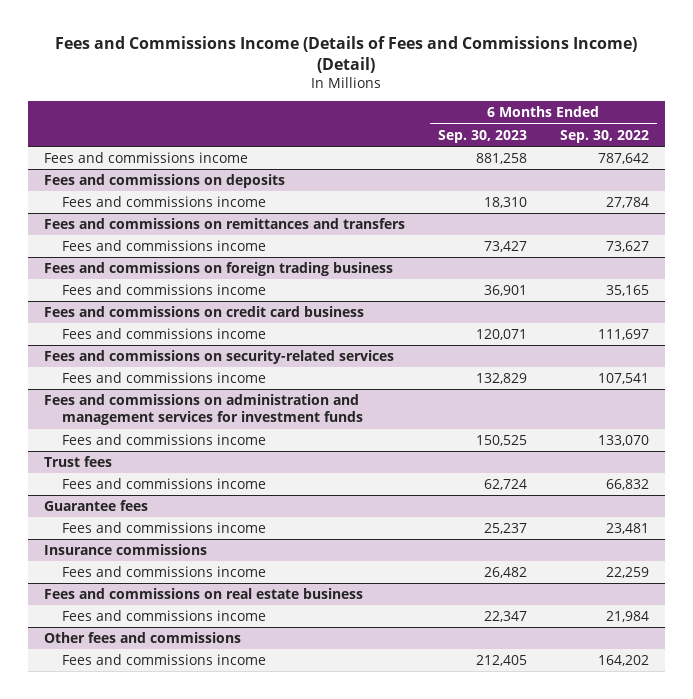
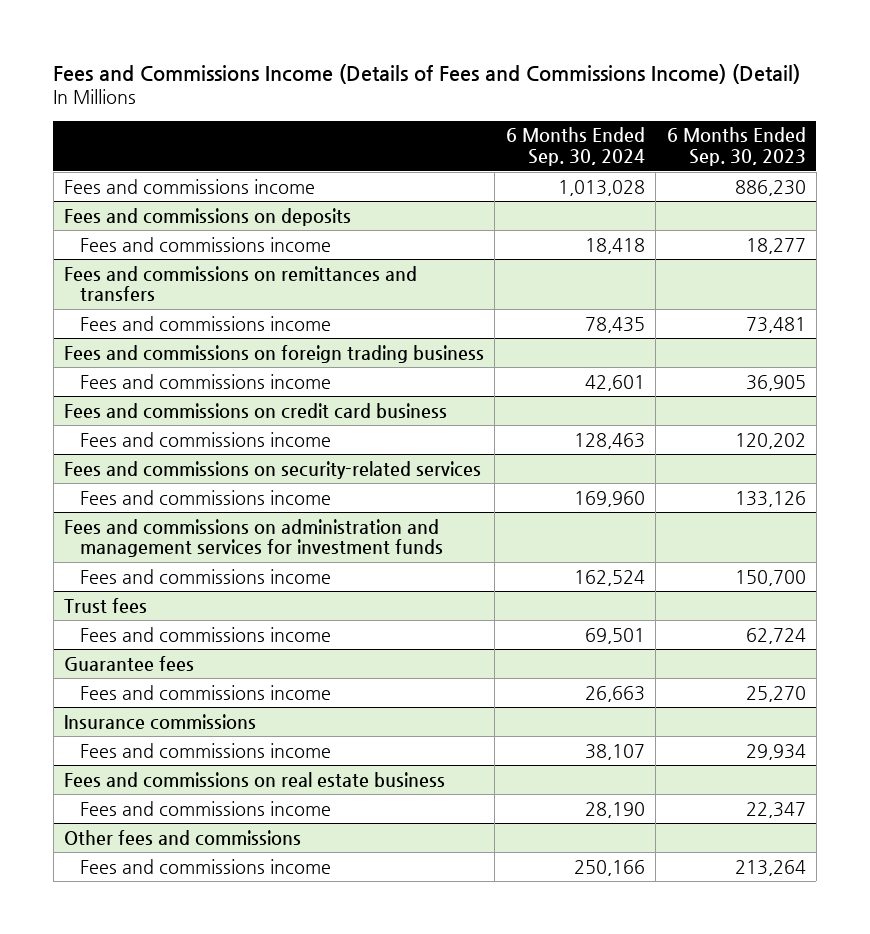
- | 6 Months Ended Sep. 30, 2023 | 6 Months Ended Sep. 30, 2022
+ | 6 Months Ended Sep. 30, 2024 | 6 Months Ended Sep. 30, 2023
- Fees and commissions income | 881,258 | 787,642
+ Fees and commissions income | 1,013,028 | 886,230
@ Fees and commissions on deposits
- Fees and commissions income | 18,310 | 27,784
+ Fees and commissions income | 18,418 | 18,277
@ Fees and commissions on remittances and transfers
- Fees and commissions income | 73,427 | 73,627
+ Fees and commissions income | 78,435 | 73,481
@ Fees and commissions on foreign trading business
- Fees and commissions income | 36,901 | 35,165
+ Fees and commissions income | 42,601 | 36,905
@ Fees and commissions on credit card business
- Fees and commissions income | 120,071 | 111,697
+ Fees and commissions income | 128,463 | 120,202
@ Fees and commissions on security-related services
- Fees and commissions income | 132,829 | 107,541
+ Fees and commissions income | 169,960 | 133,126
@ Fees and commissions on administration and management services for investment funds
- Fees and commissions income | 150,525 | 133,070
+ Fees and commissions income | 162,524 | 150,700
@ Guarantee fees
- Fees and commissions income | 25,237 | 23,481
+ Fees and commissions income | 26,663 | 25,270
@ Insurance commissions
- Fees and commissions income | 26,482 | 22,259
+ Fees and commissions income | 38,107 | 29,934
@ Other fees and commissions
- Fees and commissions income | 212,405 | 164,202
+ Fees and commissions income | 250,166 | 213,264

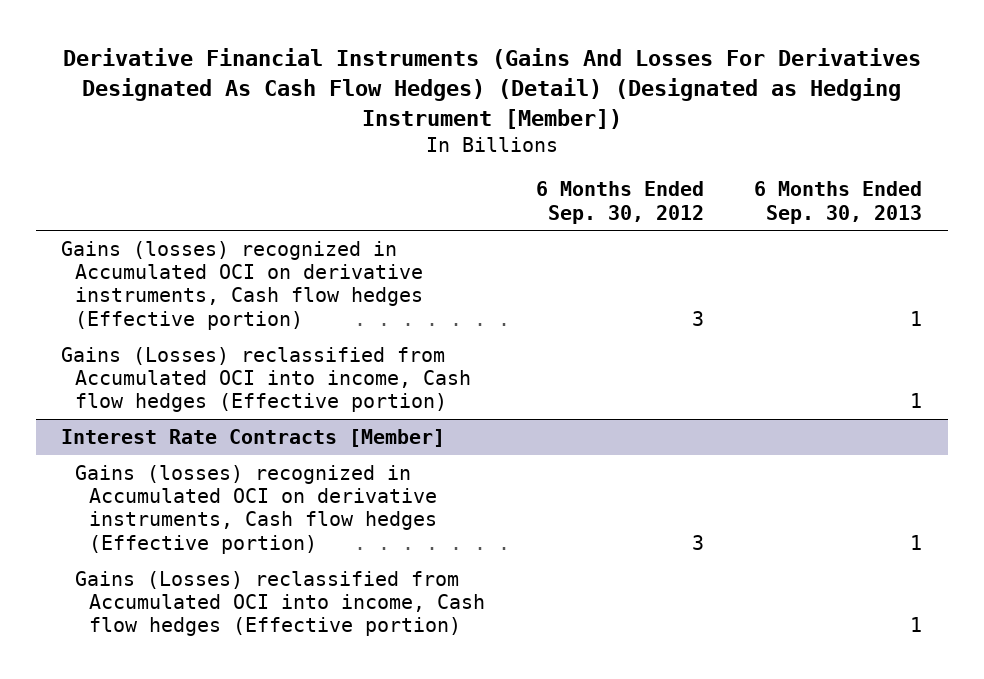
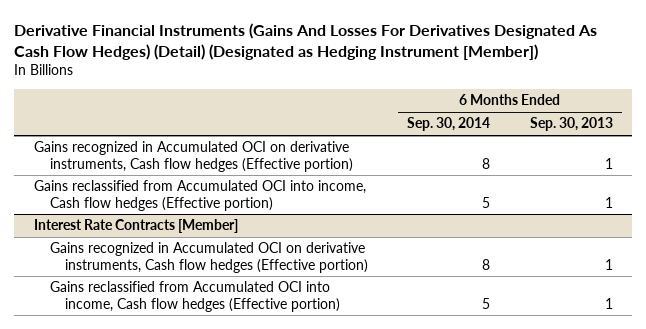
- | 6 Months Ended Sep. 30, 2012 | 6 Months Ended Sep. 30, 2013
+ | 6 Months Ended Sep. 30, 2014 | 6 Months Ended Sep. 30, 2013
- Gains (losses) recognized in Accumulated OCI on derivative instruments, Cash flow hedges (Effective portion) | 3 | 1
- Gains (Losses) reclassified from Accumulated OCI into income, Cash flow hedges (Effective portion) | | 1
+ Gains recognized in Accumulated OCI on derivative instruments, Cash flow hedges (Effective portion) | 8 | 1
+ Gains reclassified from Accumulated OCI into income, Cash flow hedges (Effective portion) | 5 | 1
@ Interest Rate Contracts [Member]
- Gains (losses) recognized in Accumulated OCI on derivative instruments, Cash flow hedges (Effective portion) | 3 | 1
- Gains (Losses) reclassified from Accumulated OCI into income, Cash flow hedges (Effective portion) | | 1
+ Gains recognized in Accumulated OCI on derivative instruments, Cash flow hedges (Effective portion) | 8 | 1
+ Gains reclassified from Accumulated OCI into income, Cash flow hedges (Effective portion) | 5 | 1

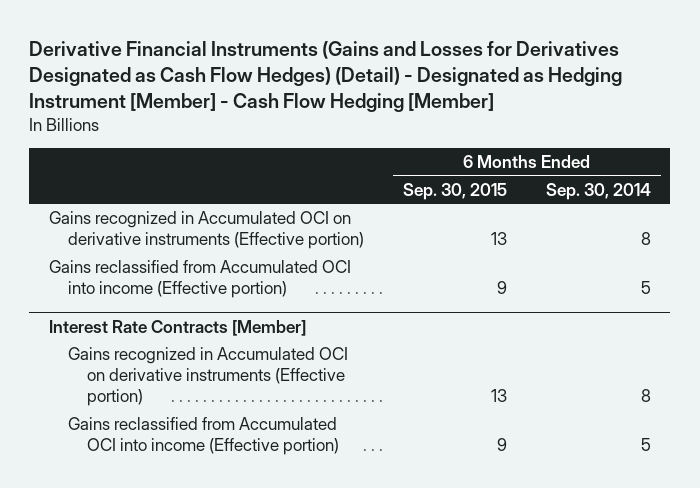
- Derivative Financial Instruments (Gains And Losses For Derivatives Designated As Cash Flow Hedges) (Detail) (Designated as Hedging Instrument [Member])
+ Derivative Financial Instruments (Gains and Losses for Derivatives Designated as Cash Flow Hedges) (Detail) - Designated as Hedging Instrument [Member] - Cash Flow Hedging [Member]
- | 6 Months Ended Sep. 30, 2014 | 6 Months Ended Sep. 30, 2013
+ | 6 Months Ended Sep. 30, 2015 | 6 Months Ended Sep. 30, 2014
- Gains recognized in Accumulated OCI on derivative instruments, Cash flow hedges (Effective portion) | 8 | 1
- Gains reclassified from Accumulated OCI into income, Cash flow hedges (Effective portion) | 5 | 1
+ Gains recognized in Accumulated OCI on derivative instruments (Effective portion) | 13 | 8
+ Gains reclassified from Accumulated OCI into income (Effective portion) | 9 | 5
@ Interest Rate Contracts [Member]
- Gains recognized in Accumulated OCI on derivative instruments, Cash flow hedges (Effective portion) | 8 | 1
- Gains reclassified from Accumulated OCI into income, Cash flow hedges (Effective portion) | 5 | 1
+ Gains recognized in Accumulated OCI on derivative instruments (Effective portion) | 13 | 8
+ Gains reclassified from Accumulated OCI into income (Effective portion) | 9 | 5

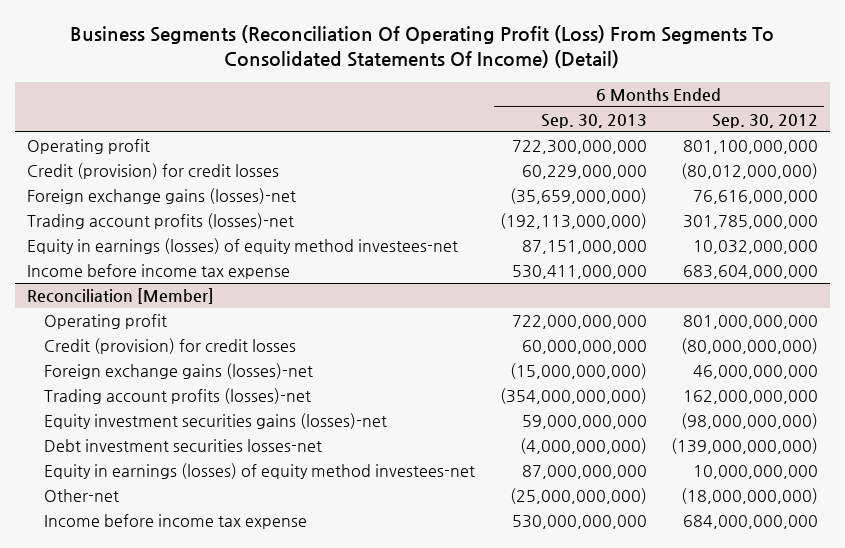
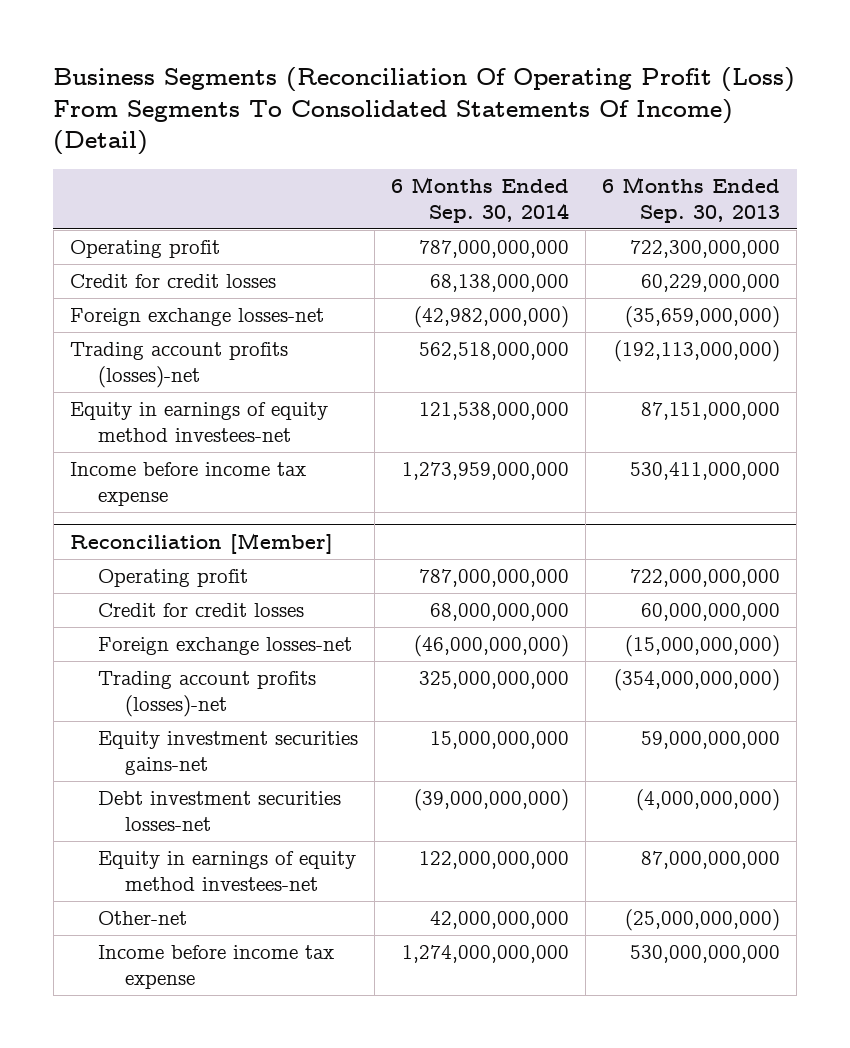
- | 6 Months Ended Sep. 30, 2013 | 6 Months Ended Sep. 30, 2012
+ | 6 Months Ended Sep. 30, 2014 | 6 Months Ended Sep. 30, 2013
- Credit (provision) for credit losses | 60,229,000,000 | (80,012,000,000)
- Foreign exchange gains (losses)-net | (35,659,000,000) | 76,616,000,000
+ Credit for credit losses | 68,138,000,000 | 60,229,000,000
+ Foreign exchange losses-net | (42,982,000,000) | (35,659,000,000)
- Equity in earnings (losses) of equity method investees-net | 87,151,000,000 | 10,032,000,000
+ Equity in earnings of equity method investees-net | 121,538,000,000 | 87,151,000,000
@ Reconciliation [Member]
- Credit (provision) for credit losses | 60,000,000,000 | (80,000,000,000)
- Foreign exchange gains (losses)-net | (15,000,000,000) | 46,000,000,000
+ Credit for credit losses | 68,000,000,000 | 60,000,000,000
+ Foreign exchange losses-net | (46,000,000,000) | (15,000,000,000)
- Equity investment securities gains (losses)-net | 59,000,000,000 | (98,000,000,000)
+ Equity investment securities gains-net | 15,000,000,000 | 59,000,000,000
- Equity in earnings (losses) of equity method investees-net | 87,000,000,000 | 10,000,000,000
+ Equity in earnings of equity method investees-net | 122,000,000,000 | 87,000,000,000

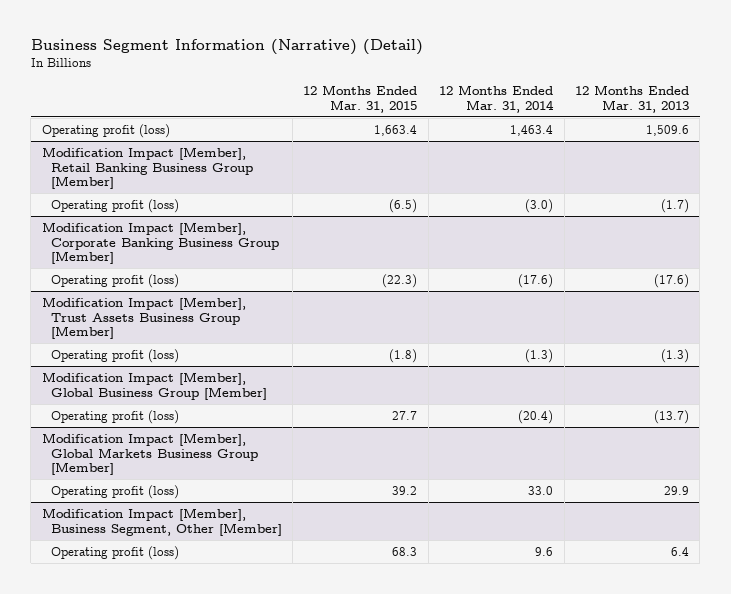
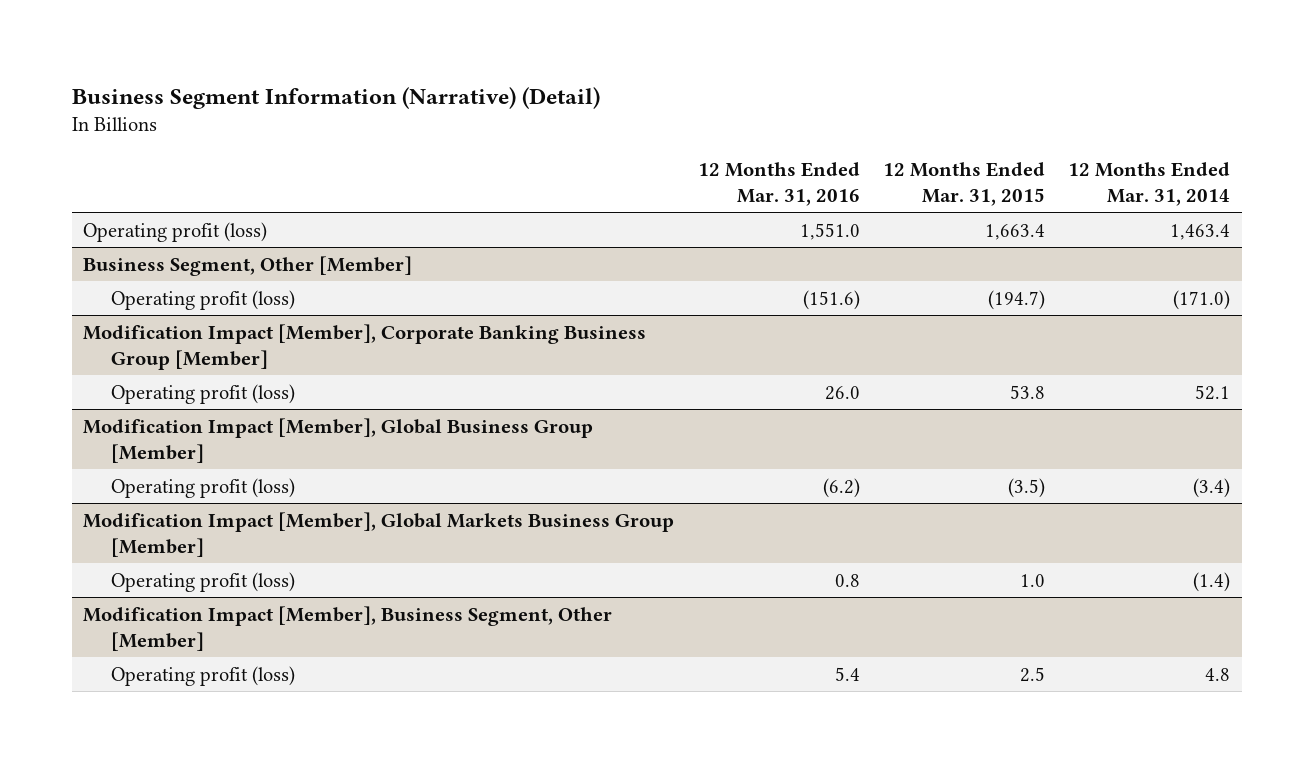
- | 12 Months Ended Mar. 31, 2015 | 12 Months Ended Mar. 31, 2014 | 12 Months Ended Mar. 31, 2013
+ | 12 Months Ended Mar. 31, 2016 | 12 Months Ended Mar. 31, 2015 | 12 Months Ended Mar. 31, 2014
- Modification Impact [Member], Retail Banking Business Group [Member]
- Operating profit (loss) | (6.5) | (3.0) | (1.7)
+ Business Segment, Other [Member]
+ Operating profit (loss) | (151.6) | (194.7) | (171.0)
@ Modification Impact [Member], Corporate Banking Business Group [Member]
- Operating profit (loss) | (22.3) | (17.6) | (17.6)
- Modification Impact [Member], Trust Assets Business Group [Member]
- Operating profit (loss) | (1.8) | (1.3) | (1.3)
@ Modification Impact [Member], Corporate Banking Business Group [Member]
+ Operating profit (loss) | 26.0 | 53.8 | 52.1
@ Modification Impact [Member], Global Business Group [Member]
- Operating profit (loss) | 27.7 | (20.4) | (13.7)
+ Operating profit (loss) | (6.2) | (3.5) | (3.4)
@ Modification Impact [Member], Global Markets Business Group [Member]
- Operating profit (loss) | 39.2 | 33.0 | 29.9
+ Operating profit (loss) | 0.8 | 1.0 | (1.4)
@ Modification Impact [Member], Business Segment, Other [Member]
- Operating profit (loss) | 68.3 | 9.6 | 6.4
+ Operating profit (loss) | 5.4 | 2.5 | 4.8

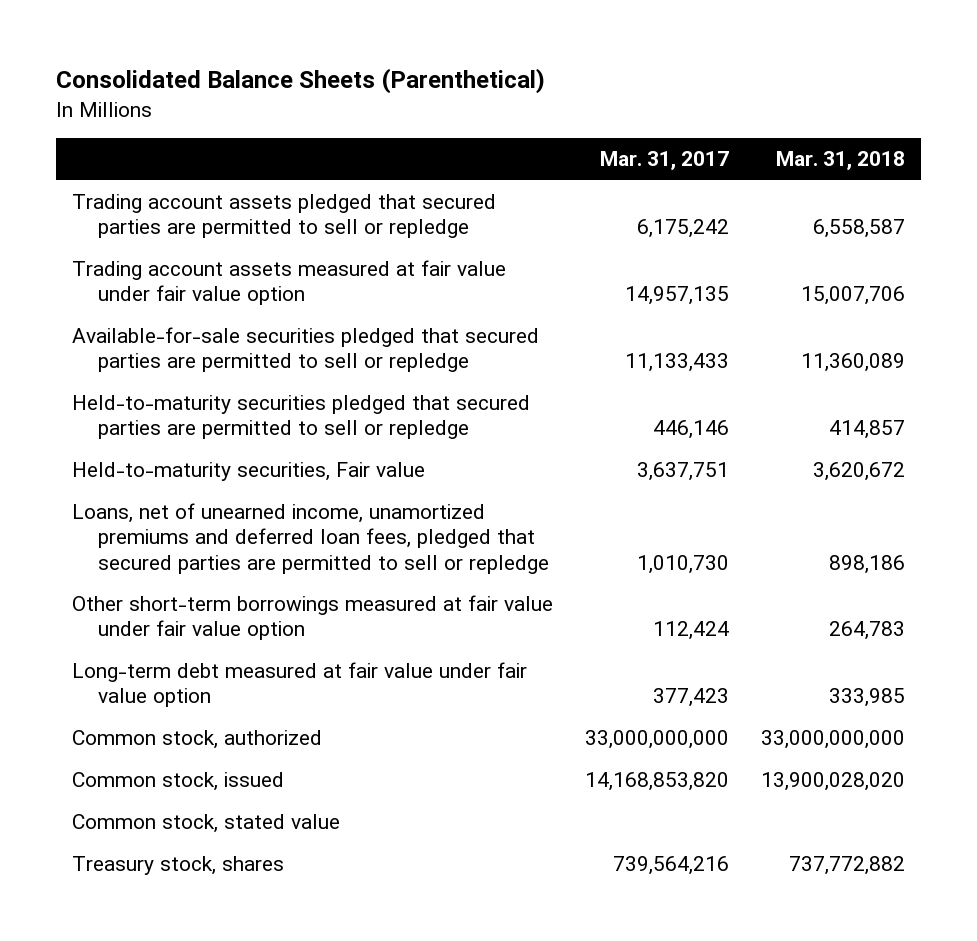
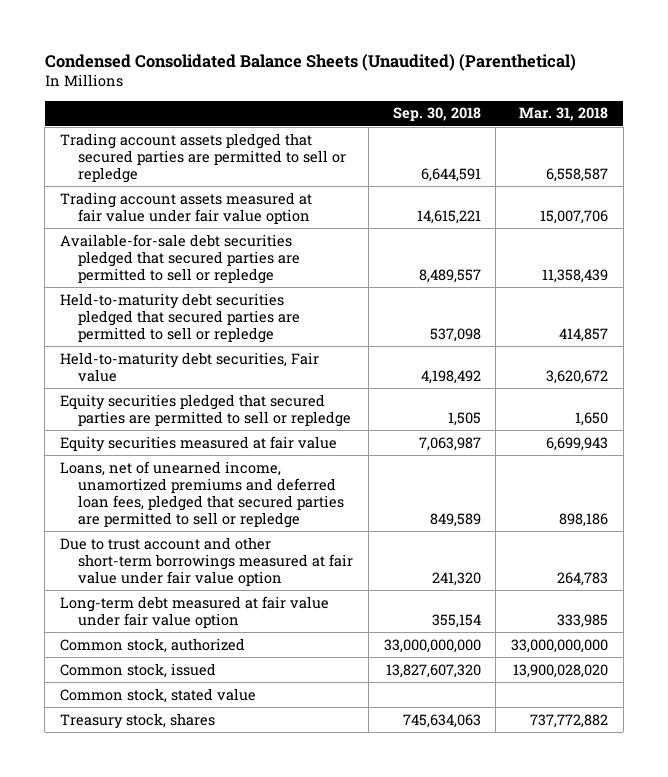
- Consolidated Balance Sheets (Parenthetical)
+ Condensed Consolidated Balance Sheets (Unaudited) (Parenthetical)
- | Mar. 31, 2017 | Mar. 31, 2018
+ | Sep. 30, 2018 | Mar. 31, 2018
- Available-for-sale securities pledged that secured parties are permitted to sell or repledge | 11,133,433 | 11,360,089
- Held-to-maturity securities pledged that secured parties are permitted to sell or repledge | 446,146 | 414,857
- Held-to-maturity securities, Fair value | 3,637,751 | 3,620,672
+ Available-for-sale debt securities pledged that secured parties are permitted to sell or repledge | 8,489,557 | 11,358,439
+ Held-to-maturity debt securities pledged that secured parties are permitted to sell or repledge | 537,098 | 414,857
+ Held-to-maturity debt securities, Fair value | 4,198,492 | 3,620,672
+ Equity securities pledged that secured parties are permitted to sell or repledge | 1,505 | 1,650
+ Equity securities measured at fair value | 7,063,987 | 6,699,943
- Other short-term borrowings measured at fair value under fair value option | 112,424 | 264,783
+ Due to trust account and other short-term borrowings measured at fair value under fair value option | 241,320 | 264,783

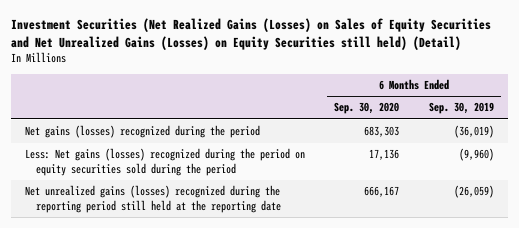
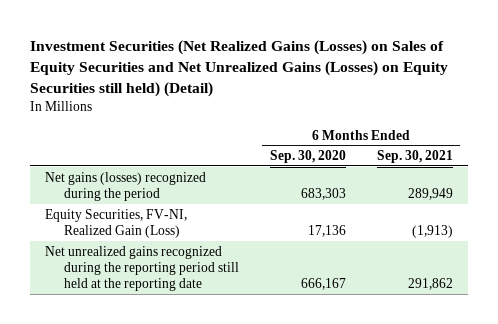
- | 6 Months Ended Sep. 30, 2020 | 6 Months Ended Sep. 30, 2019
+ | 6 Months Ended Sep. 30, 2020 | 6 Months Ended Sep. 30, 2021
- Less: Net gains (losses) recognized during the period on equity securities sold during the period | 17,136 | (9,960)
- Net unrealized gains (losses) recognized during the reporting period still held at the reporting date | 666,167 | (26,059)
+ Equity Securities, FV-NI, Realized Gain (Loss) | 17,136 | (1,913)
+ Net unrealized gains recognized during the reporting period still held at the reporting date | 666,167 | 291,862

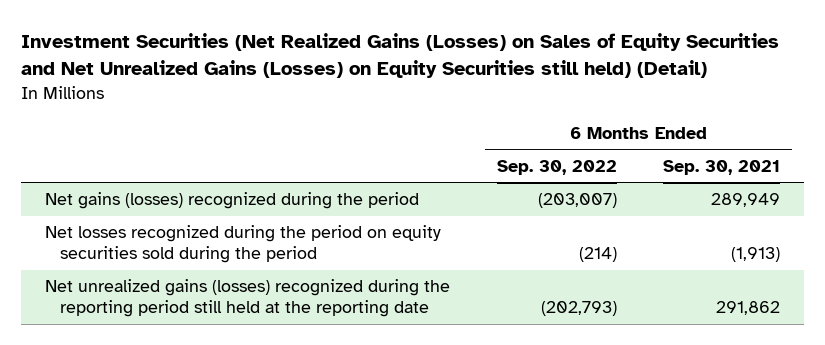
- | 6 Months Ended Sep. 30, 2020 | 6 Months Ended Sep. 30, 2021
+ | 6 Months Ended Sep. 30, 2022 | 6 Months Ended Sep. 30, 2021
- Equity Securities, FV-NI, Realized Gain (Loss) | 17,136 | (1,913)
- Net unrealized gains recognized during the reporting period still held at the reporting date | 666,167 | 291,862
+ Net losses recognized during the period on equity securities sold during the period | (214) | (1,913)
+ Net unrealized gains (losses) recognized during the reporting period still held at the reporting date | (202,793) | 291,862

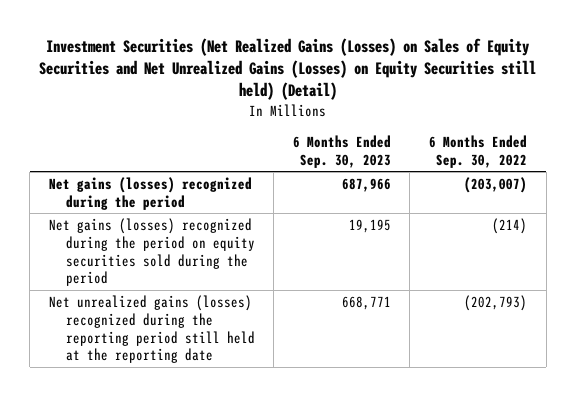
- | 6 Months Ended Sep. 30, 2022 | 6 Months Ended Sep. 30, 2021
+ | 6 Months Ended Sep. 30, 2023 | 6 Months Ended Sep. 30, 2022
- Net losses recognized during the period on equity securities sold during the period | (214) | (1,913)
+ Net gains (losses) recognized during the period on equity securities sold during the period | 19,195 | (214)

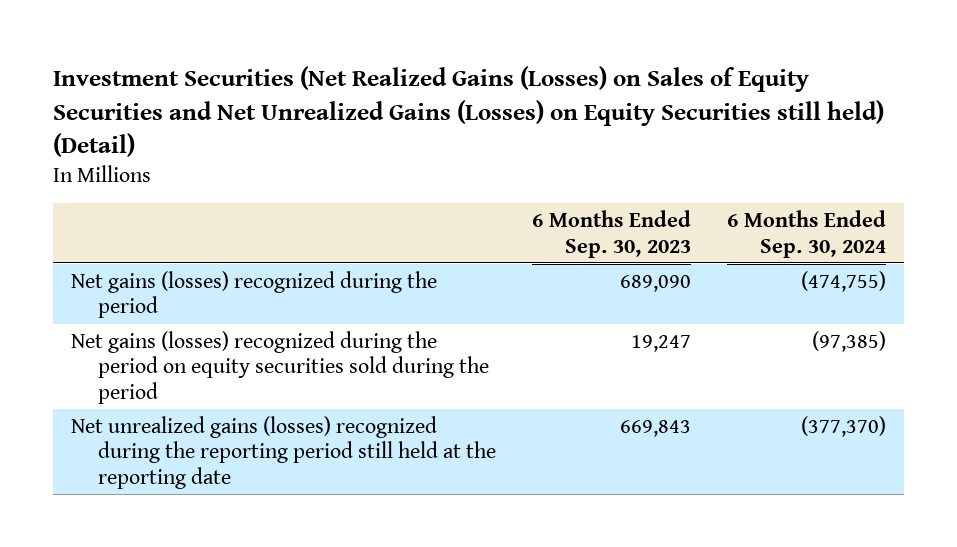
- | 6 Months Ended Sep. 30, 2023 | 6 Months Ended Sep. 30, 2022
+ | 6 Months Ended Sep. 30, 2023 | 6 Months Ended Sep. 30, 2024
- Net gains (losses) recognized during the period | 687,966 | (203,007)
- Net gains (losses) recognized during the period on equity securities sold during the period | 19,195 | (214)
- Net unrealized gains (losses) recognized during the reporting period still held at the reporting date | 668,771 | (202,793)
+ Net gains (losses) recognized during the period | 689,090 | (474,755)
+ Net gains (losses) recognized during the period on equity securities sold during the period | 19,247 | (97,385)
+ Net unrealized gains (losses) recognized during the reporting period still held at the reporting date | 669,843 | (377,370)

